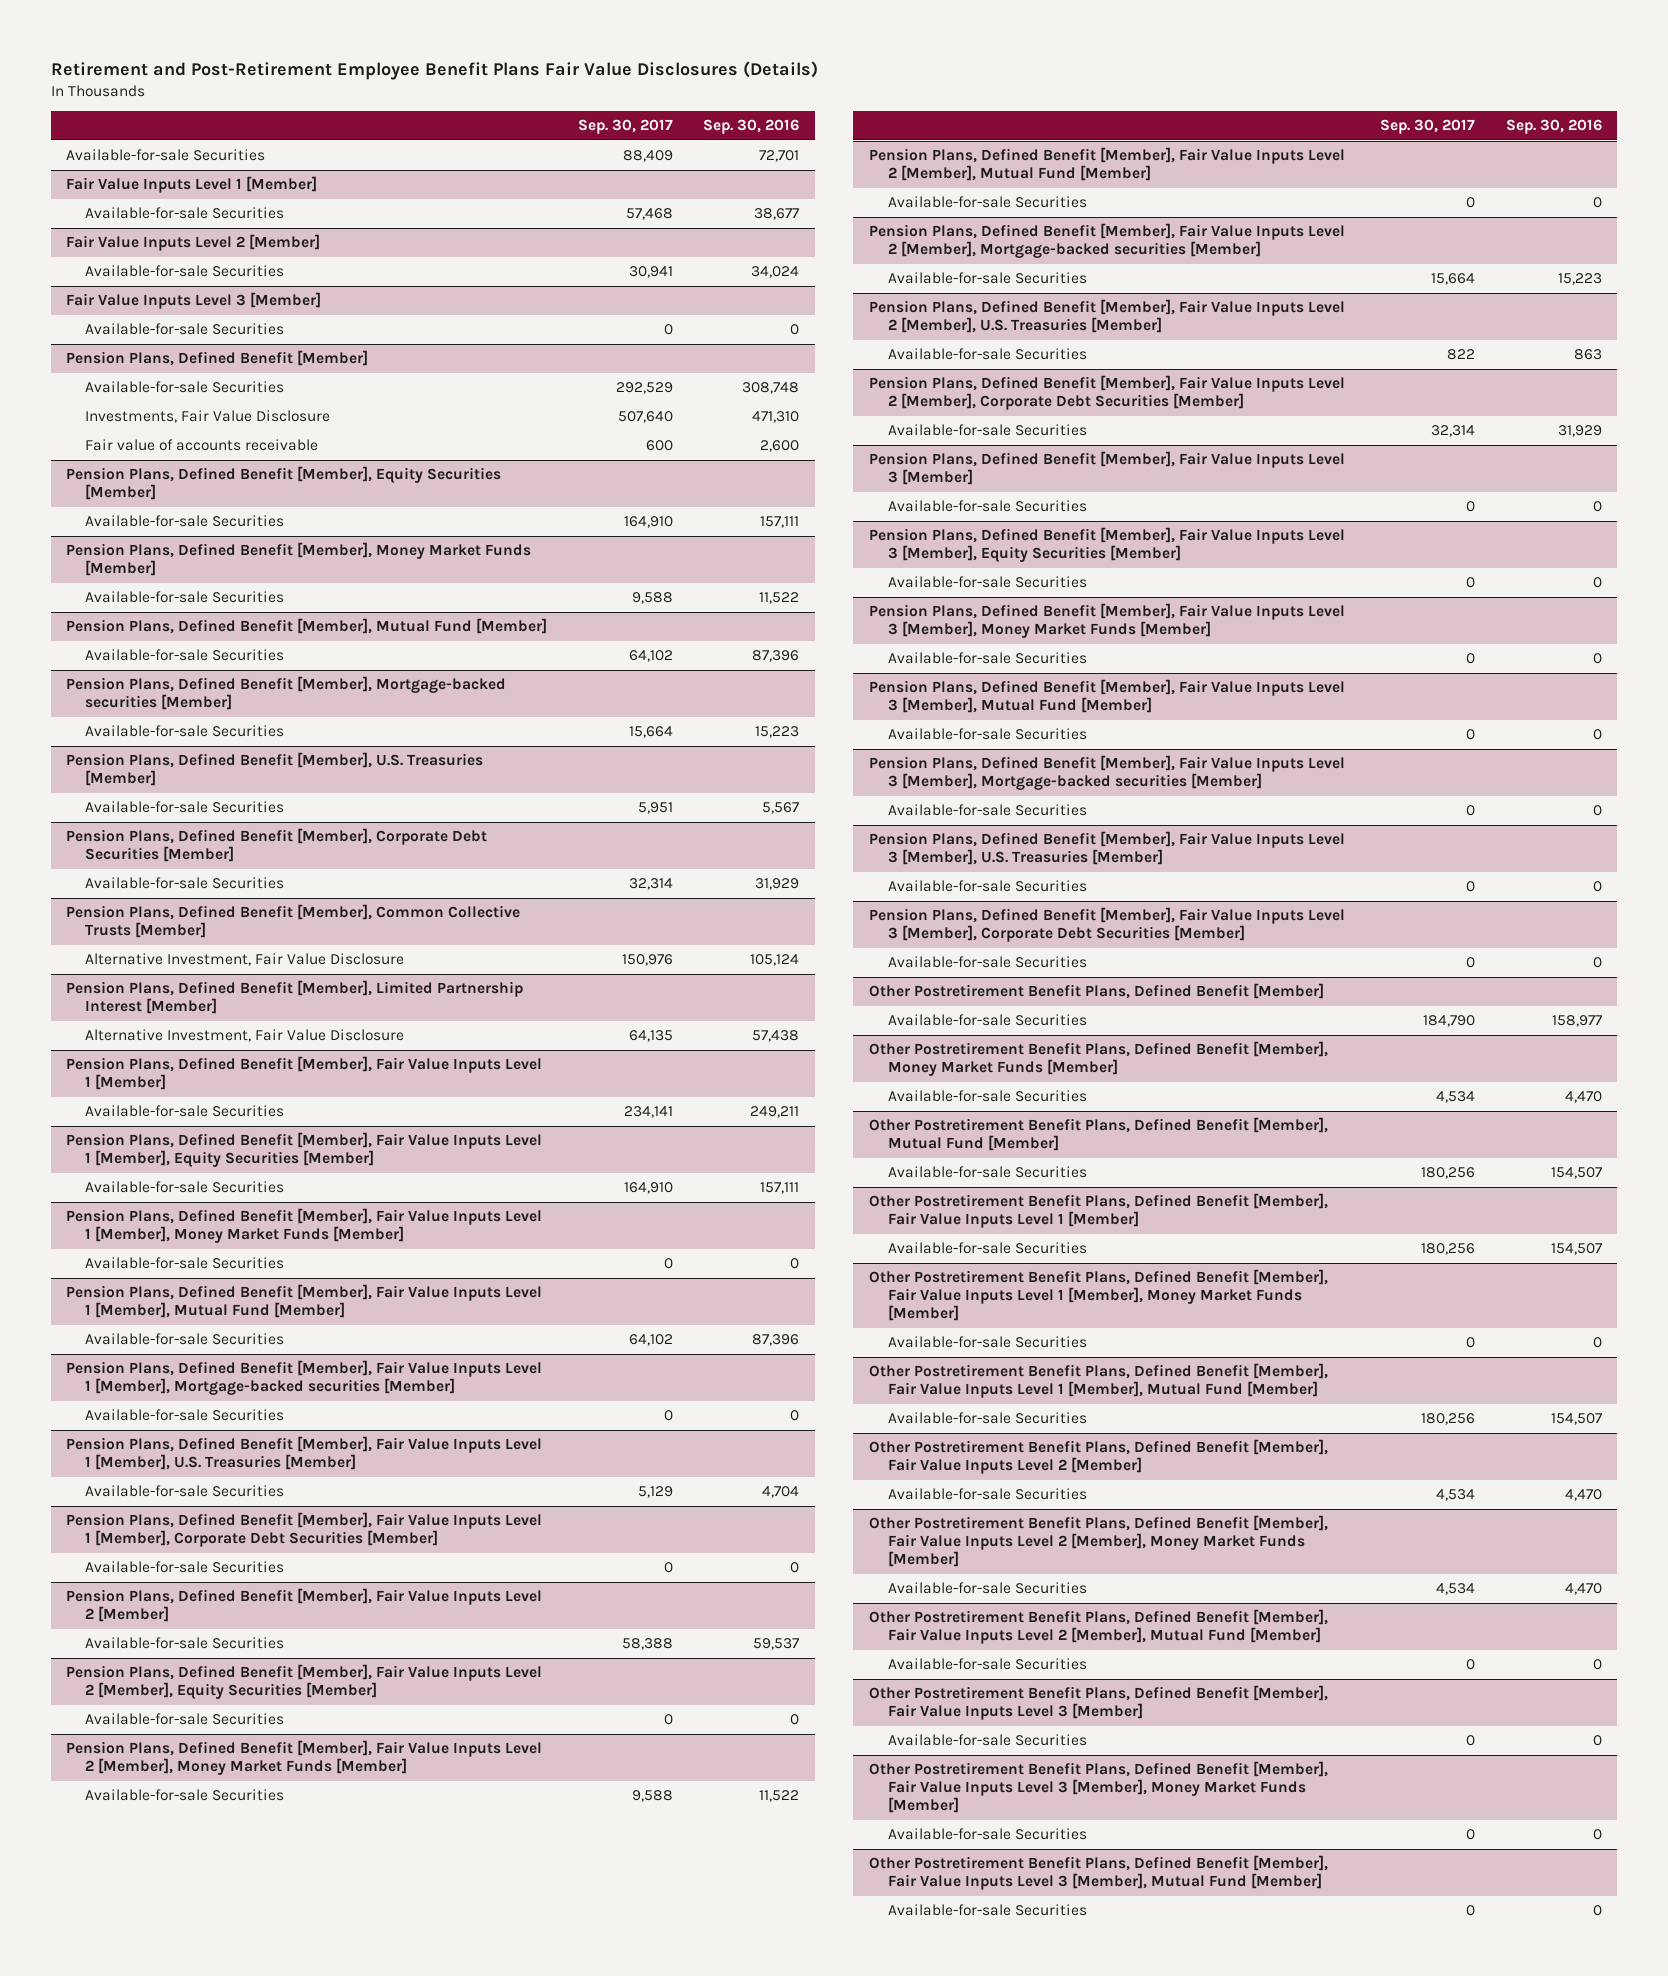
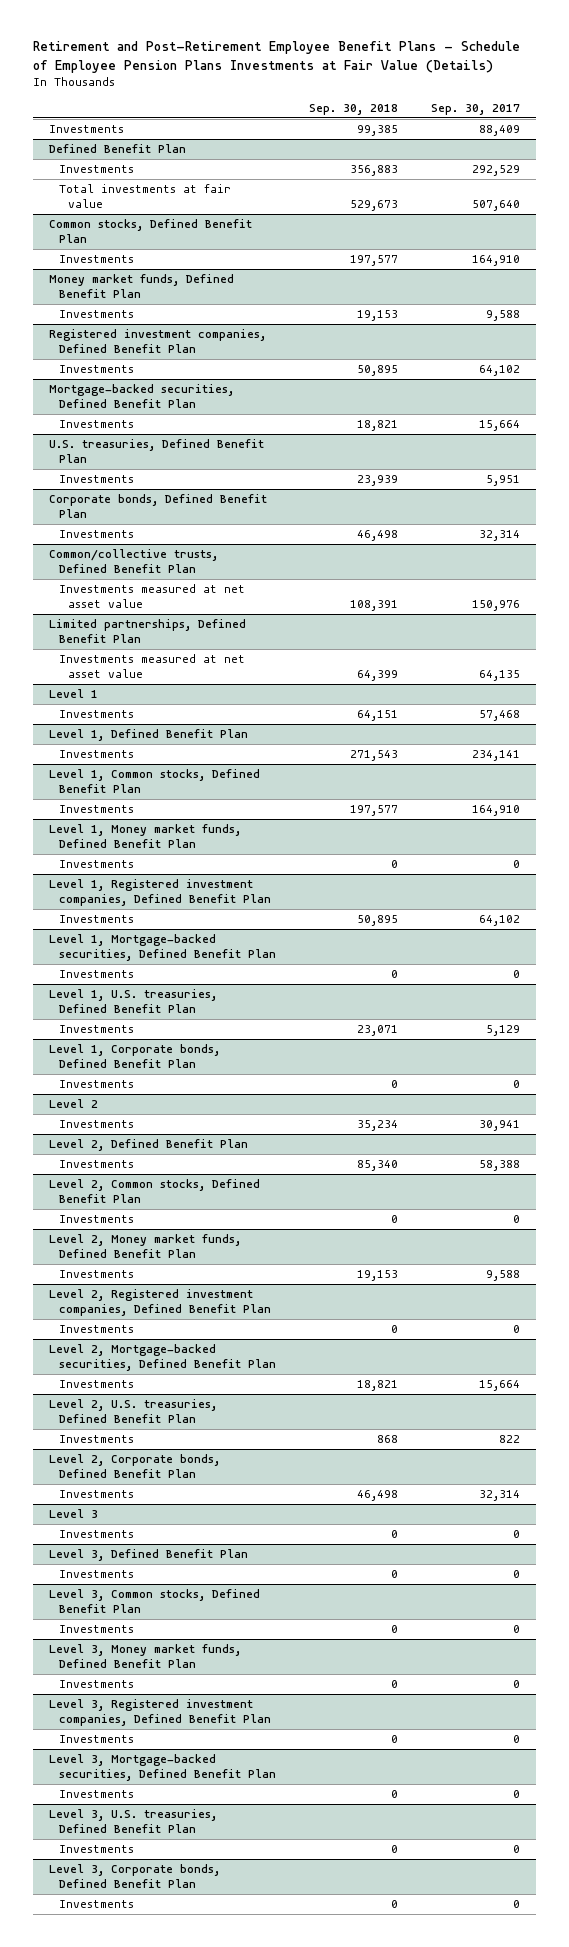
- Retirement and Post-Retirement Employee Benefit Plans Fair Value Disclosures (Details)
+ Retirement and Post-Retirement Employee Benefit Plans - Schedule of Employee Pension Plans Investments at Fair Value (Details)
- | Sep. 30, 2017 | Sep. 30, 2016
+ | Sep. 30, 2018 | Sep. 30, 2017
- Available-for-sale Securities | 88,409 | 72,701
- Fair Value Inputs Level 1 [Member]
- Available-for-sale Securities | 57,468 | 38,677
- Fair Value Inputs Level 2 [Member]
- Available-for-sale Securities | 30,941 | 34,024
- Fair Value Inputs Level 3 [Member]
- Available-for-sale Securities | 0 | 0
- Pension Plans, Defined Benefit [Member]
- Available-for-sale Securities | 292,529 | 308,748
- Investments, Fair Value Disclosure | 507,640 | 471,310
- Fair value of accounts receivable | 600 | 2,600
- Pension Plans, Defined Benefit [Member], Equity Securities [Member]
- Available-for-sale Securities | 164,910 | 157,111
- Pension Plans, Defined Benefit [Member], Money Market Funds [Member]
- Available-for-sale Securities | 9,588 | 11,522
- Pension Plans, Defined Benefit [Member], Mutual Fund [Member]
- Available-for-sale Securities | 64,102 | 87,396
- Pension Plans, Defined Benefit [Member], Mortgage-backed securities [Member]
- Available-for-sale Securities | 15,664 | 15,223
- Pension Plans, Defined Benefit [Member], U.S. Treasuries [Member]
- Available-for-sale Securities | 5,951 | 5,567
- Pension Plans, Defined Benefit [Member], Corporate Debt Securities [Member]
- Available-for-sale Securities | 32,314 | 31,929
- Pension Plans, Defined Benefit [Member], Common Collective Trusts [Member]
- Alternative Investment, Fair Value Disclosure | 150,976 | 105,124
- Pension Plans, Defined Benefit [Member], Limited Partnership Interest [Member]
- Alternative Investment, Fair Value Disclosure | 64,135 | 57,438
- Pension Plans, Defined Benefit [Member], Fair Value Inputs Level 1 [Member]
- Available-for-sale Securities | 234,141 | 249,211
- Pension Plans, Defined Benefit [Member], Fair Value Inputs Level 1 [Member], Equity Securities [Member]
- Available-for-sale Securities | 164,910 | 157,111
- Pension Plans, Defined Benefit [Member], Fair Value Inputs Level 1 [Member], Money Market Funds [Member]
- Available-for-sale Securities | 0 | 0
- Pension Plans, Defined Benefit [Member], Fair Value Inputs Level 1 [Member], Mutual Fund [Member]
- Available-for-sale Securities | 64,102 | 87,396
- Pension Plans, Defined Benefit [Member], Fair Value Inputs Level 1 [Member], Mortgage-backed securities [Member]
- Available-for-sale Securities | 0 | 0
- Pension Plans, Defined Benefit [Member], Fair Value Inputs Level 1 [Member], U.S. Treasuries [Member]
- Available-for-sale Securities | 5,129 | 4,704
- Pension Plans, Defined Benefit [Member], Fair Value Inputs Level 1 [Member], Corporate Debt Securities [Member]
- Available-for-sale Securities | 0 | 0
- Pension Plans, Defined Benefit [Member], Fair Value Inputs Level 2 [Member]
- Available-for-sale Securities | 58,388 | 59,537
- Pension Plans, Defined Benefit [Member], Fair Value Inputs Level 2 [Member], Equity Securities [Member]
- Available-for-sale Securities | 0 | 0
- Pension Plans, Defined Benefit [Member], Fair Value Inputs Level 2 [Member], Money Market Funds [Member]
- Available-for-sale Securities | 9,588 | 11,522
- Pension Plans, Defined Benefit [Member], Fair Value Inputs Level 2 [Member], Mutual Fund [Member]
- Available-for-sale Securities | 0 | 0
- Pension Plans, Defined Benefit [Member], Fair Value Inputs Level 2 [Member], Mortgage-backed securities [Member]
- Available-for-sale Securities | 15,664 | 15,223
- Pension Plans, Defined Benefit [Member], Fair Value Inputs Level 2 [Member], U.S. Treasuries [Member]
- Available-for-sale Securities | 822 | 863
- Pension Plans, Defined Benefit [Member], Fair Value Inputs Level 2 [Member], Corporate Debt Securities [Member]
- Available-for-sale Securities | 32,314 | 31,929
- Pension Plans, Defined Benefit [Member], Fair Value Inputs Level 3 [Member]
- Available-for-sale Securities | 0 | 0
- Pension Plans, Defined Benefit [Member], Fair Value Inputs Level 3 [Member], Equity Securities [Member]
- Available-for-sale Securities | 0 | 0
- Pension Plans, Defined Benefit [Member], Fair Value Inputs Level 3 [Member], Money Market Funds [Member]
- Available-for-sale Securities | 0 | 0
- Pension Plans, Defined Benefit [Member], Fair Value Inputs Level 3 [Member], Mutual Fund [Member]
- Available-for-sale Securities | 0 | 0
- Pension Plans, Defined Benefit [Member], Fair Value Inputs Level 3 [Member], Mortgage-backed securities [Member]
- Available-for-sale Securities | 0 | 0
- Pension Plans, Defined Benefit [Member], Fair Value Inputs Level 3 [Member], U.S. Treasuries [Member]
- Available-for-sale Securities | 0 | 0
- Pension Plans, Defined Benefit [Member], Fair Value Inputs Level 3 [Member], Corporate Debt Securities [Member]
- Available-for-sale Securities | 0 | 0
- Other Postretirement Benefit Plans, Defined Benefit [Member]
- Available-for-sale Securities | 184,790 | 158,977
- Other Postretirement Benefit Plans, Defined Benefit [Member], Money Market Funds [Member]
- Available-for-sale Securities | 4,534 | 4,470
- Other Postretirement Benefit Plans, Defined Benefit [Member], Mutual Fund [Member]
- Available-for-sale Securities | 180,256 | 154,507
- Other Postretirement Benefit Plans, Defined Benefit [Member], Fair Value Inputs Level 1 [Member]
- Available-for-sale Securities | 180,256 | 154,507
- Other Postretirement Benefit Plans, Defined Benefit [Member], Fair Value Inputs Level 1 [Member], Money Market Funds [Member]
- Available-for-sale Securities | 0 | 0
- Other Postretirement Benefit Plans, Defined Benefit [Member], Fair Value Inputs Level 1 [Member], Mutual Fund [Member]
- Available-for-sale Securities | 180,256 | 154,507
- Other Postretirement Benefit Plans, Defined Benefit [Member], Fair Value Inputs Level 2 [Member]
- Available-for-sale Securities | 4,534 | 4,470
- Other Postretirement Benefit Plans, Defined Benefit [Member], Fair Value Inputs Level 2 [Member], Money Market Funds [Member]
- Available-for-sale Securities | 4,534 | 4,470
- Other Postretirement Benefit Plans, Defined Benefit [Member], Fair Value Inputs Level 2 [Member], Mutual Fund [Member]
- Available-for-sale Securities | 0 | 0
- Other Postretirement Benefit Plans, Defined Benefit [Member], Fair Value Inputs Level 3 [Member]
- Available-for-sale Securities | 0 | 0
- Other Postretirement Benefit Plans, Defined Benefit [Member], Fair Value Inputs Level 3 [Member], Money Market Funds [Member]
- Available-for-sale Securities | 0 | 0
- Other Postretirement Benefit Plans, Defined Benefit [Member], Fair Value Inputs Level 3 [Member], Mutual Fund [Member]
- Available-for-sale Securities | 0 | 0
+ Investments | 99,385 | 88,409
+ Defined Benefit Plan
+ Investments | 356,883 | 292,529
+ Total investments at fair value | 529,673 | 507,640
+ Common stocks, Defined Benefit Plan
+ Investments | 197,577 | 164,910
+ Money market funds, Defined Benefit Plan
+ Investments | 19,153 | 9,588
+ Registered investment companies, Defined Benefit Plan
+ Investments | 50,895 | 64,102
+ Mortgage-backed securities, Defined Benefit Plan
+ Investments | 18,821 | 15,664
+ U.S. treasuries, Defined Benefit Plan
+ Investments | 23,939 | 5,951
+ Corporate bonds, Defined Benefit Plan
+ Investments | 46,498 | 32,314
+ Common/collective trusts, Defined Benefit Plan
+ Investments measured at net asset value | 108,391 | 150,976
+ Limited partnerships, Defined Benefit Plan
+ Investments measured at net asset value | 64,399 | 64,135
+ Level 1
+ Investments | 64,151 | 57,468
+ Level 1, Defined Benefit Plan
+ Investments | 271,543 | 234,141
+ Level 1, Common stocks, Defined Benefit Plan
+ Investments | 197,577 | 164,910
+ Level 1, Money market funds, Defined Benefit Plan
+ Investments | 0 | 0
+ Level 1, Registered investment companies, Defined Benefit Plan
+ Investments | 50,895 | 64,102
+ Level 1, Mortgage-backed securities, Defined Benefit Plan
+ Investments | 0 | 0
+ Level 1, U.S. treasuries, Defined Benefit Plan
+ Investments | 23,071 | 5,129
+ Level 1, Corporate bonds, Defined Benefit Plan
+ Investments | 0 | 0
+ Level 2
+ Investments | 35,234 | 30,941
+ Level 2, Defined Benefit Plan
+ Investments | 85,340 | 58,388
+ Level 2, Common stocks, Defined Benefit Plan
+ Investments | 0 | 0
+ Level 2, Money market funds, Defined Benefit Plan
+ Investments | 19,153 | 9,588
+ Level 2, Registered investment companies, Defined Benefit Plan
+ Investments | 0 | 0
+ Level 2, Mortgage-backed securities, Defined Benefit Plan
+ Investments | 18,821 | 15,664
+ Level 2, U.S. treasuries, Defined Benefit Plan
+ Investments | 868 | 822
+ Level 2, Corporate bonds, Defined Benefit Plan
+ Investments | 46,498 | 32,314
+ Level 3
+ Investments | 0 | 0
+ Level 3, Defined Benefit Plan
+ Investments | 0 | 0
+ Level 3, Common stocks, Defined Benefit Plan
+ Investments | 0 | 0
+ Level 3, Money market funds, Defined Benefit Plan
+ Investments | 0 | 0
+ Level 3, Registered investment companies, Defined Benefit Plan
+ Investments | 0 | 0
+ Level 3, Mortgage-backed securities, Defined Benefit Plan
+ Investments | 0 | 0
+ Level 3, U.S. treasuries, Defined Benefit Plan
+ Investments | 0 | 0
+ Level 3, Corporate bonds, Defined Benefit Plan
+ Investments | 0 | 0

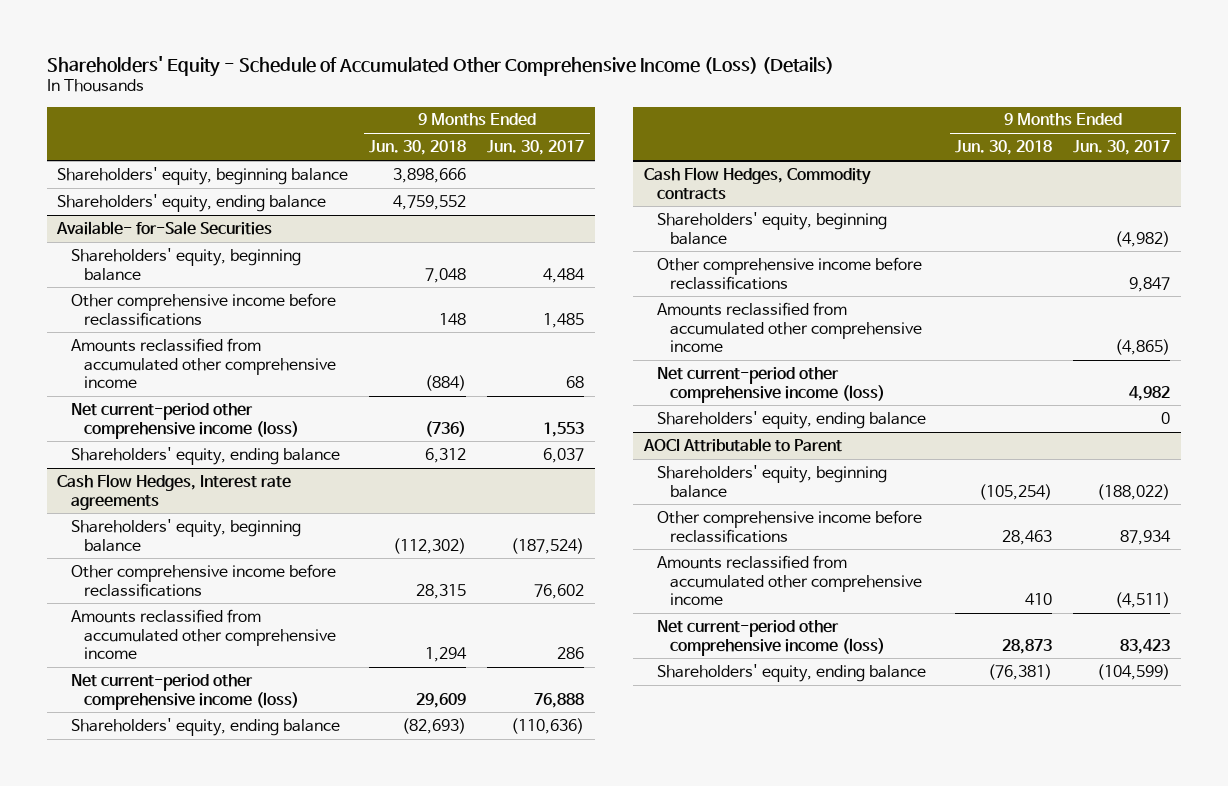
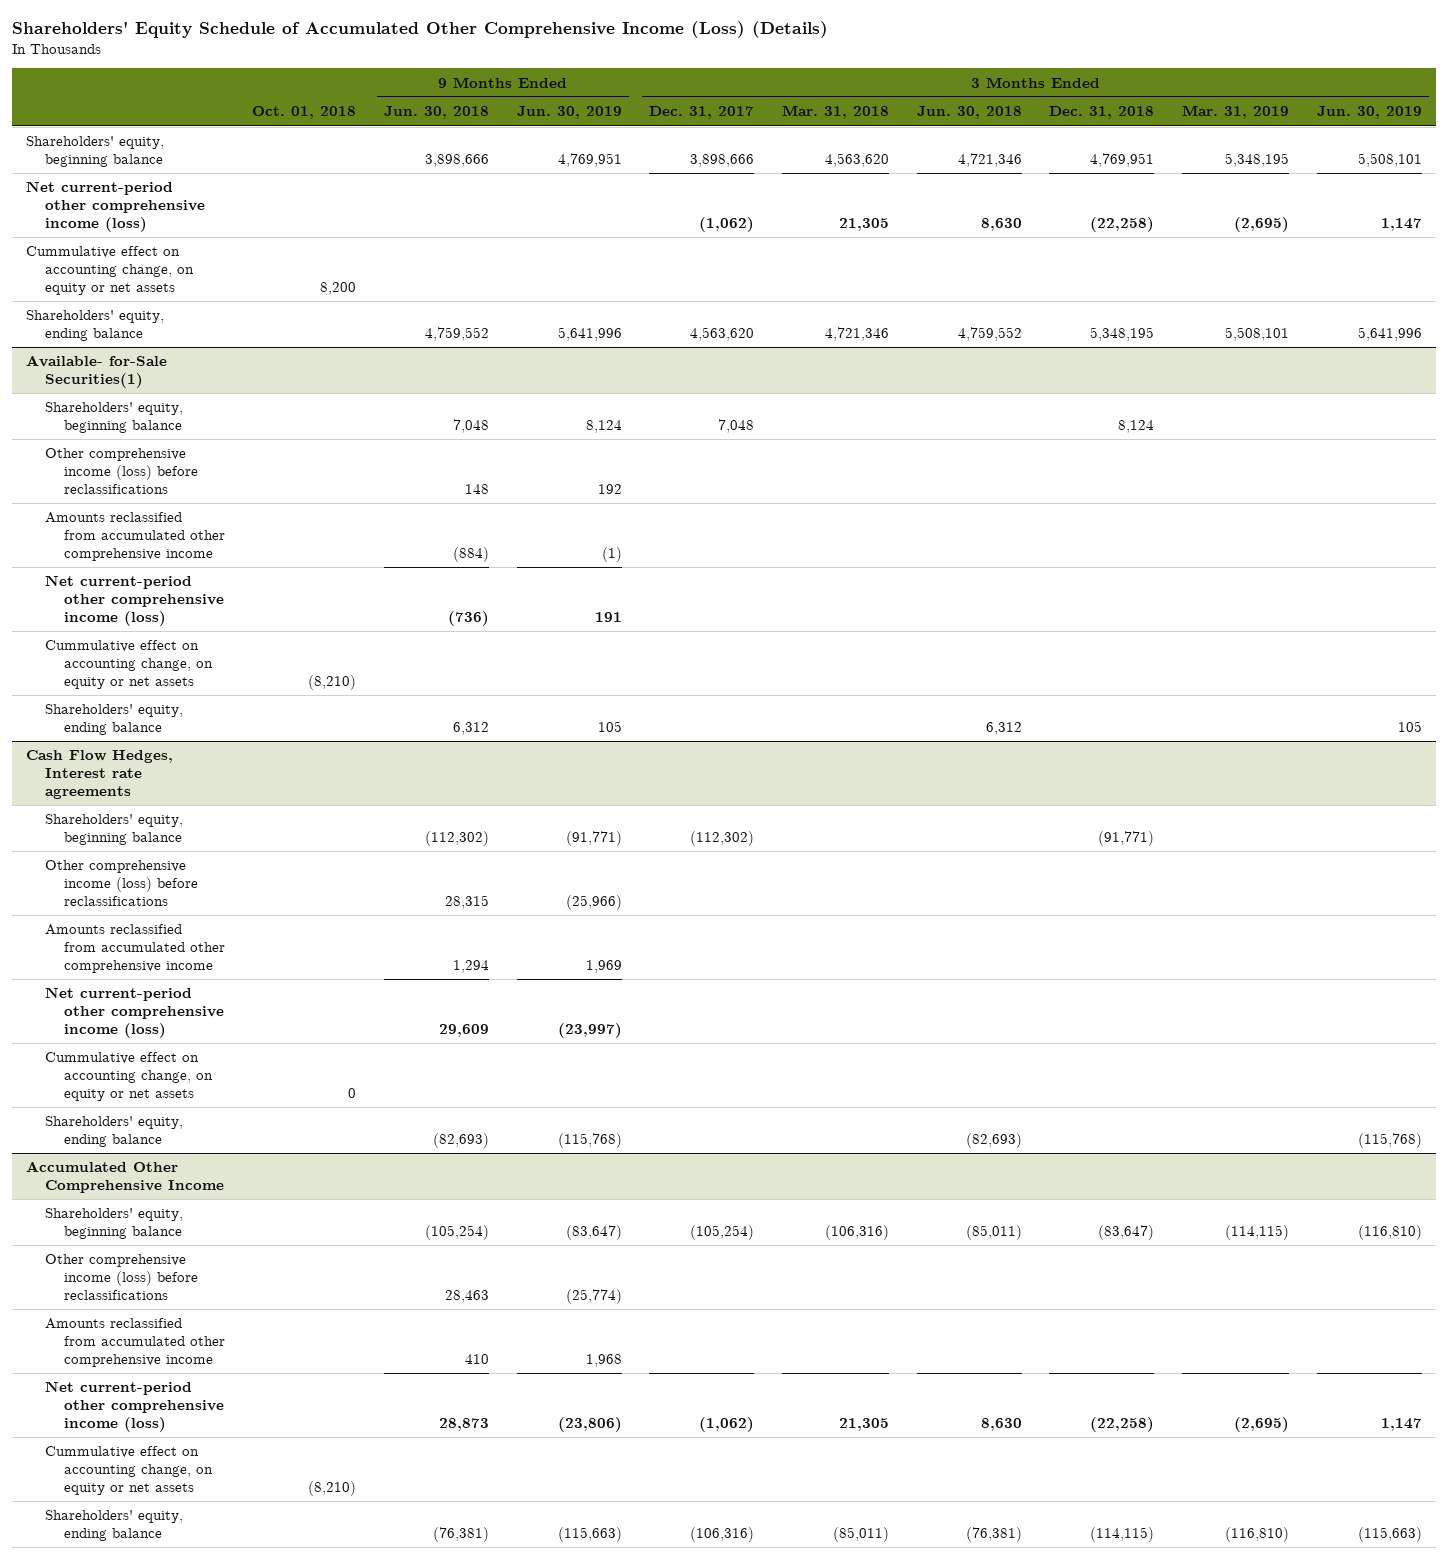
- Shareholders' Equity - Schedule of Accumulated Other Comprehensive Income (Loss) (Details)
+ Shareholders' Equity Schedule of Accumulated Other Comprehensive Income (Loss) (Details)
- | 9 Months Ended Jun. 30, 2018 | 9 Months Ended Jun. 30, 2017
+ | Oct. 01, 2018 | 9 Months Ended Jun. 30, 2018 | 9 Months Ended Jun. 30, 2019 | 3 Months Ended Dec. 31, 2017 | 3 Months Ended Mar. 31, 2018 | 3 Months Ended Jun. 30, 2018 | 3 Months Ended Dec. 31, 2018 | 3 Months Ended Mar. 31, 2019 | 3 Months Ended Jun. 30, 2019
+ Net current-period other comprehensive income (loss) | | | | (1,062) | 21,305 | 8,630 | (22,258) | (2,695) | 1,147
+ Cummulative effect on accounting change, on equity or net assets | 8,200 | | | | | | | |
- Available- for-Sale Securities
+ Available- for-Sale Securities(1)
- Other comprehensive income before reclassifications | 148 | 1,485
+ Other comprehensive income (loss) before reclassifications | | 148 | 192 | | | | | |
+ Cummulative effect on accounting change, on equity or net assets | (8,210) | | | | | | | |
@ Cash Flow Hedges, Interest rate agreements
- Other comprehensive income before reclassifications | 28,315 | 76,602
+ Other comprehensive income (loss) before reclassifications | | 28,315 | (25,966) | | | | | |
+ Cummulative effect on accounting change, on equity or net assets | 0 | | | | | | | |
- Cash Flow Hedges, Commodity contracts
- Shareholders' equity, beginning balance | | (4,982)
- Other comprehensive income before reclassifications | | 9,847
- Amounts reclassified from accumulated other comprehensive income | | (4,865)
- Net current-period other comprehensive income (loss) | | 4,982
- Shareholders' equity, ending balance | | 0
- AOCI Attributable to Parent
+ Accumulated Other Comprehensive Income
- Other comprehensive income before reclassifications | 28,463 | 87,934
+ Other comprehensive income (loss) before reclassifications | | 28,463 | (25,774) | | | | | |
+ Cummulative effect on accounting change, on equity or net assets | (8,210) | | | | | | | |

